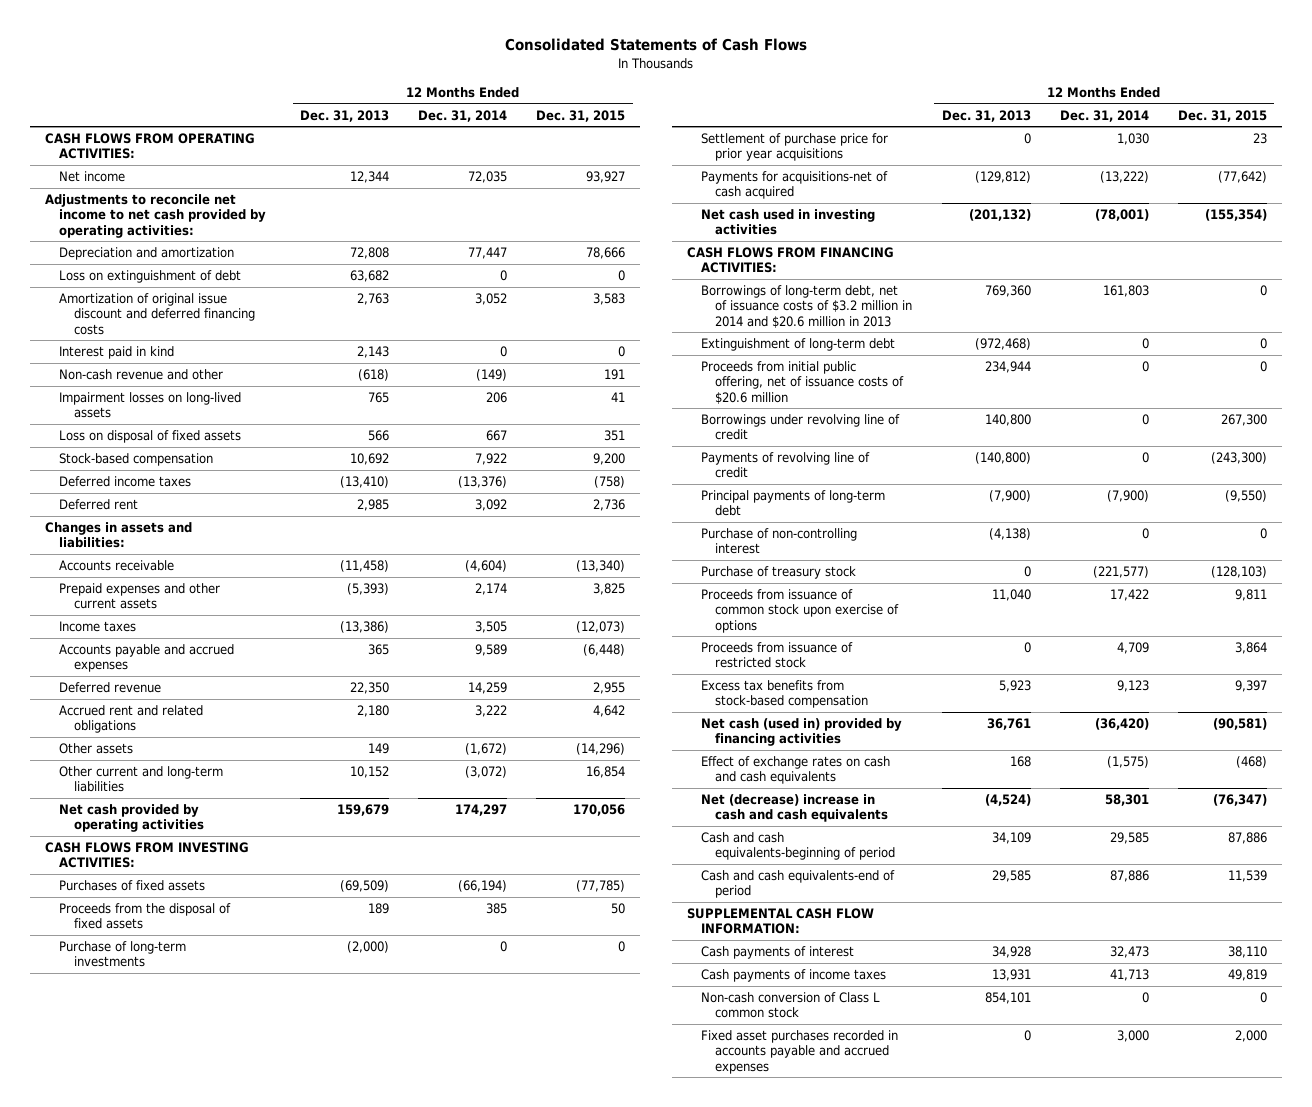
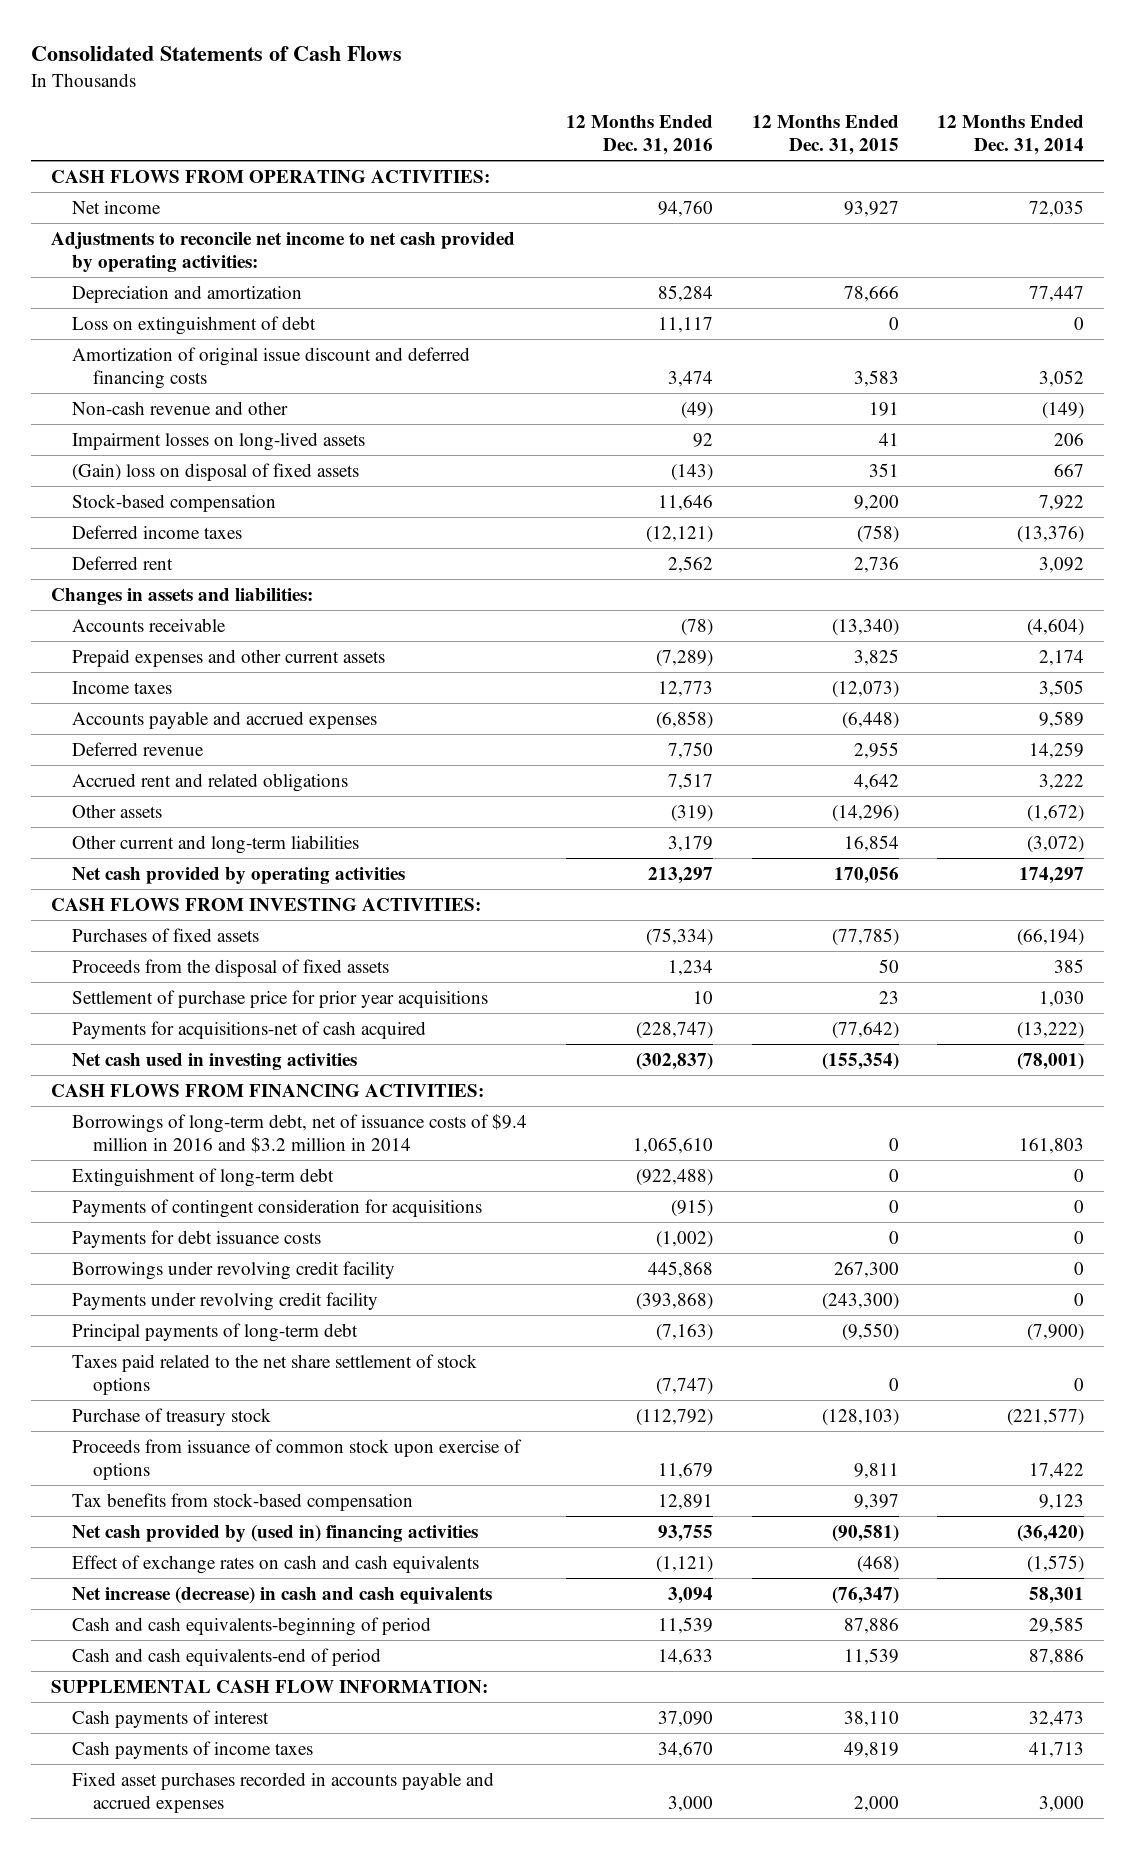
- | 12 Months Ended Dec. 31, 2013 | 12 Months Ended Dec. 31, 2014 | 12 Months Ended Dec. 31, 2015
+ | 12 Months Ended Dec. 31, 2016 | 12 Months Ended Dec. 31, 2015 | 12 Months Ended Dec. 31, 2014
- Interest paid in kind | 2,143 | 0 | 0
- Loss on disposal of fixed assets | 566 | 667 | 351
+ (Gain) loss on disposal of fixed assets | (143) | 351 | 667
- Purchase of long-term investments | (2,000) | 0 | 0
- Borrowings of long-term debt, net of issuance costs of $3.2 million in 2014 and $20.6 million in 2013 | 769,360 | 161,803 | 0
+ Borrowings of long-term debt, net of issuance costs of $9.4 million in 2016 and $3.2 million in 2014 | 1,065,610 | 0 | 161,803
- Proceeds from initial public offering, net of issuance costs of $20.6 million | 234,944 | 0 | 0
- Borrowings under revolving line of credit | 140,800 | 0 | 267,300
- Payments of revolving line of credit | (140,800) | 0 | (243,300)
+ Payments of contingent consideration for acquisitions | (915) | 0 | 0
+ Payments for debt issuance costs | (1,002) | 0 | 0
+ Borrowings under revolving credit facility | 445,868 | 267,300 | 0
+ Payments under revolving credit facility | (393,868) | (243,300) | 0
- Purchase of non-controlling interest | (4,138) | 0 | 0
+ Taxes paid related to the net share settlement of stock options | (7,747) | 0 | 0
- Proceeds from issuance of restricted stock | 0 | 4,709 | 3,864
- Excess tax benefits from stock-based compensation | 5,923 | 9,123 | 9,397
- Net cash (used in) provided by financing activities | 36,761 | (36,420) | (90,581)
+ Tax benefits from stock-based compensation | 12,891 | 9,397 | 9,123
+ Net cash provided by (used in) financing activities | 93,755 | (90,581) | (36,420)
- Net (decrease) increase in cash and cash equivalents | (4,524) | 58,301 | (76,347)
+ Net increase (decrease) in cash and cash equivalents | 3,094 | (76,347) | 58,301
- Non-cash conversion of Class L common stock | 854,101 | 0 | 0

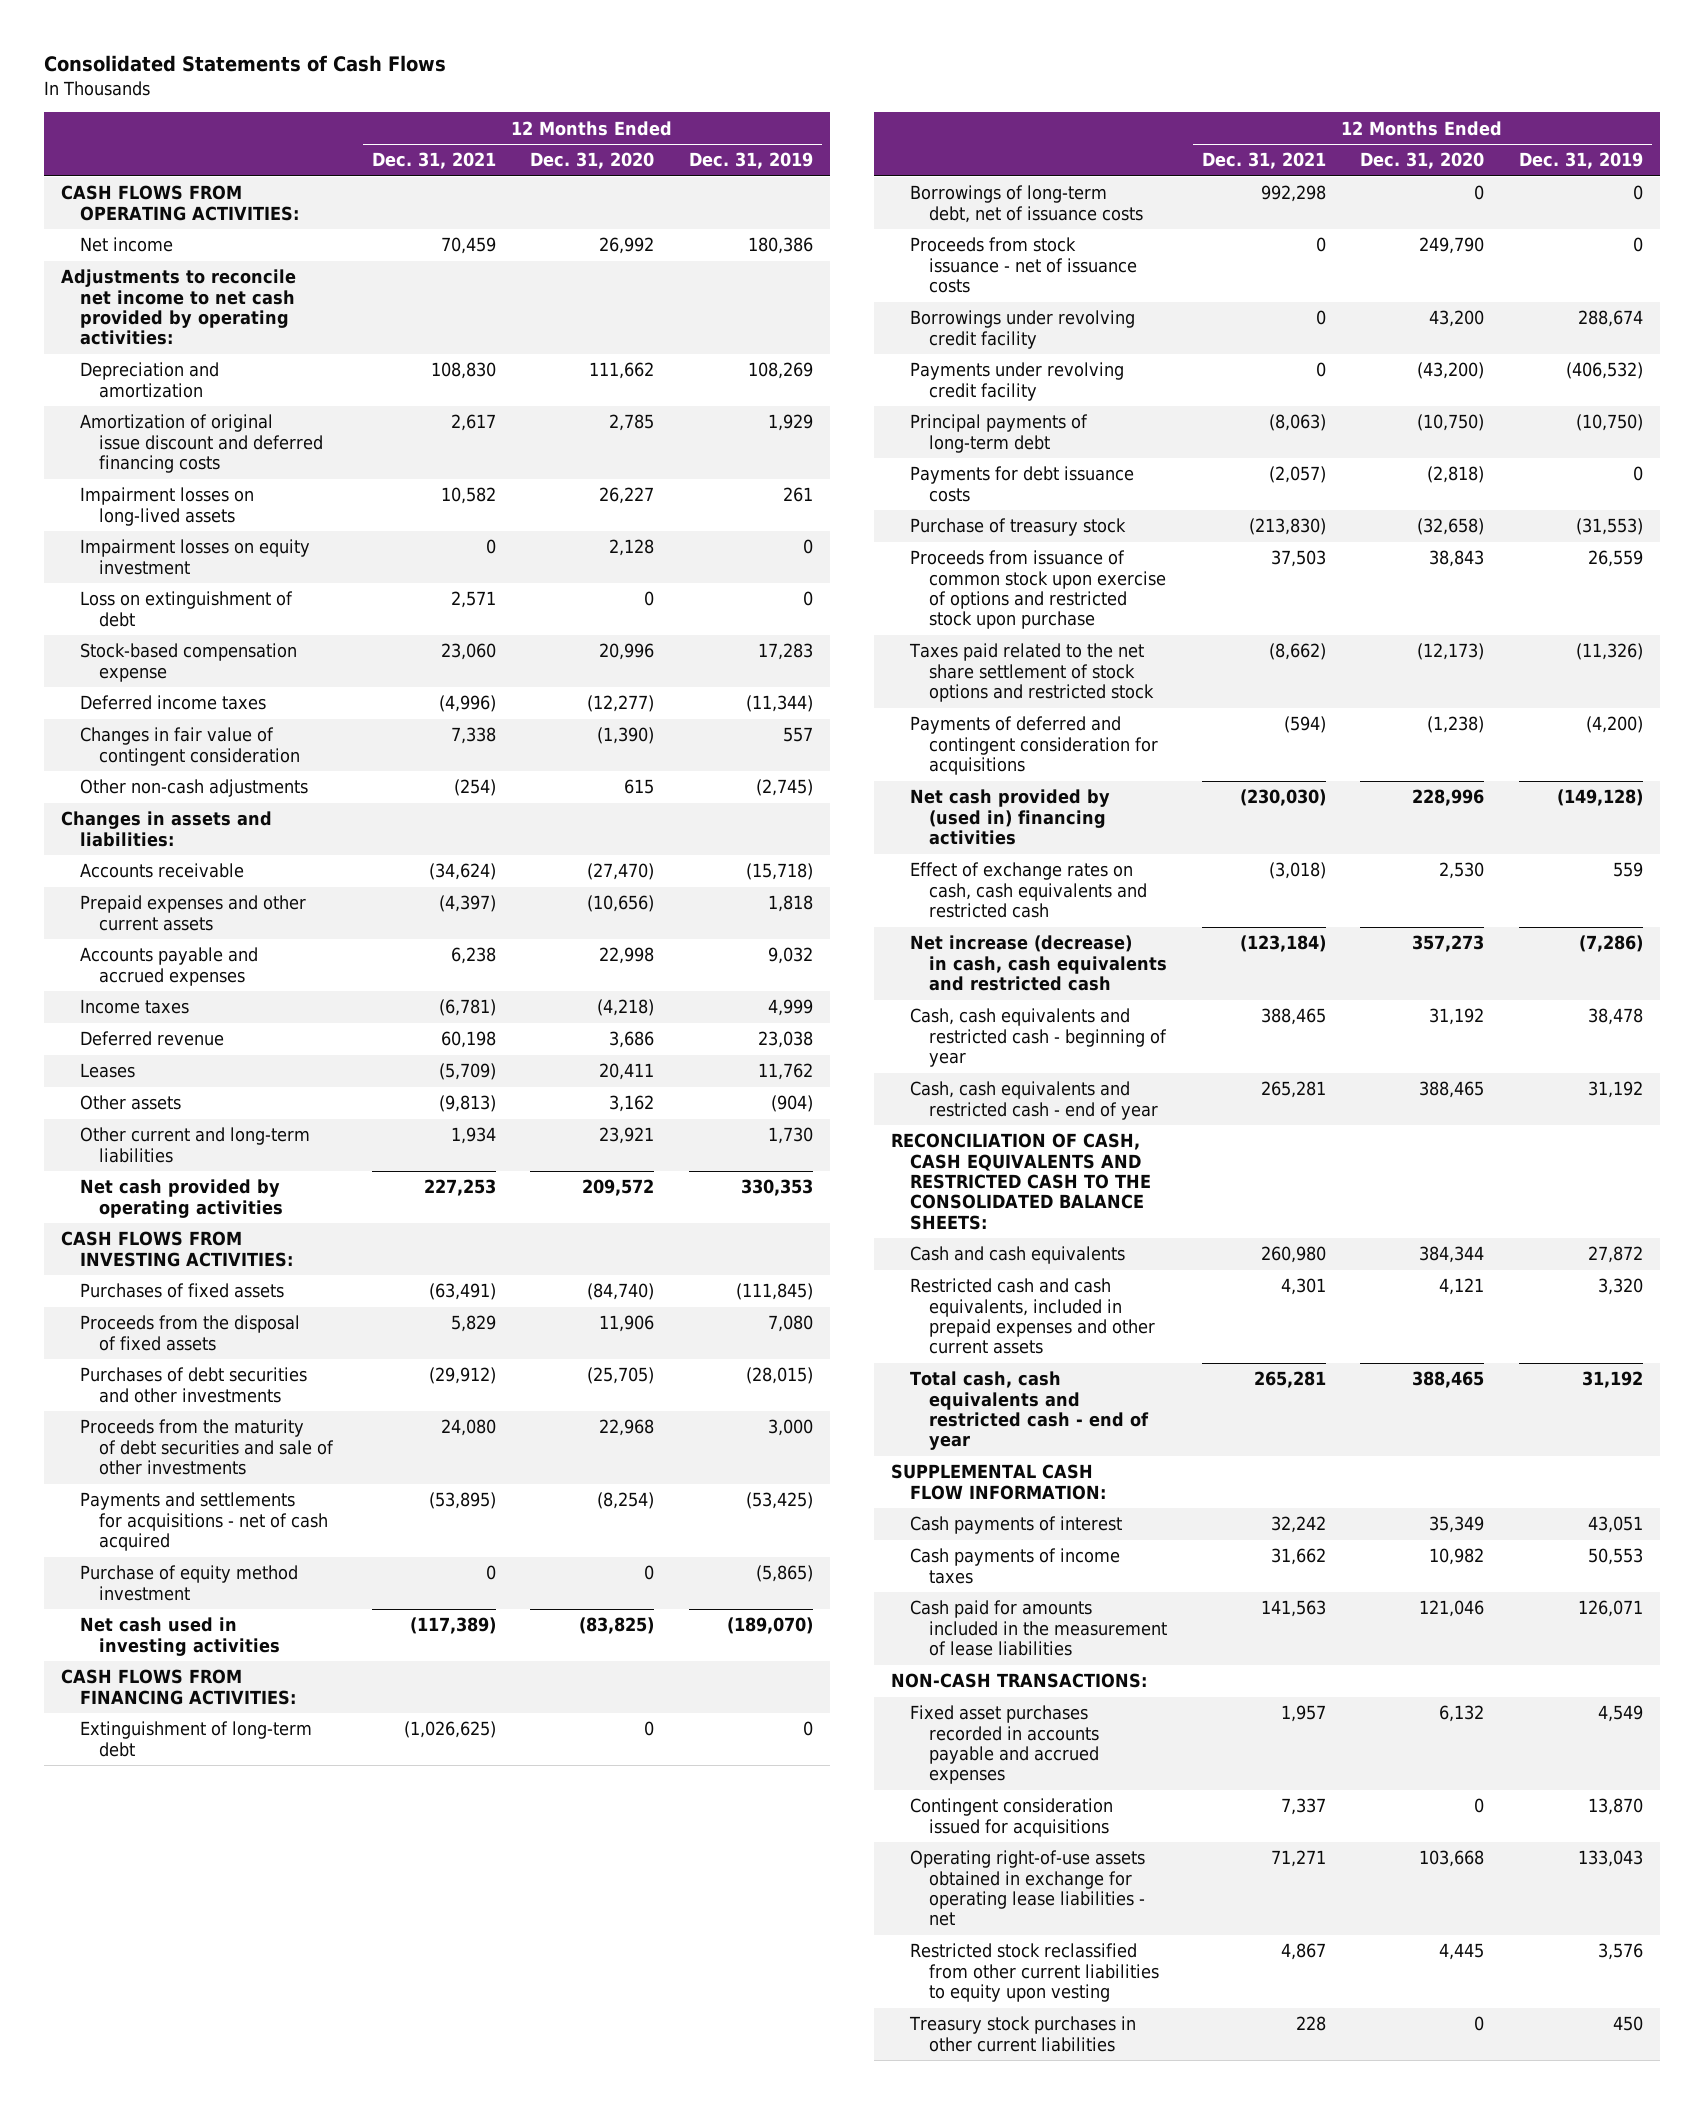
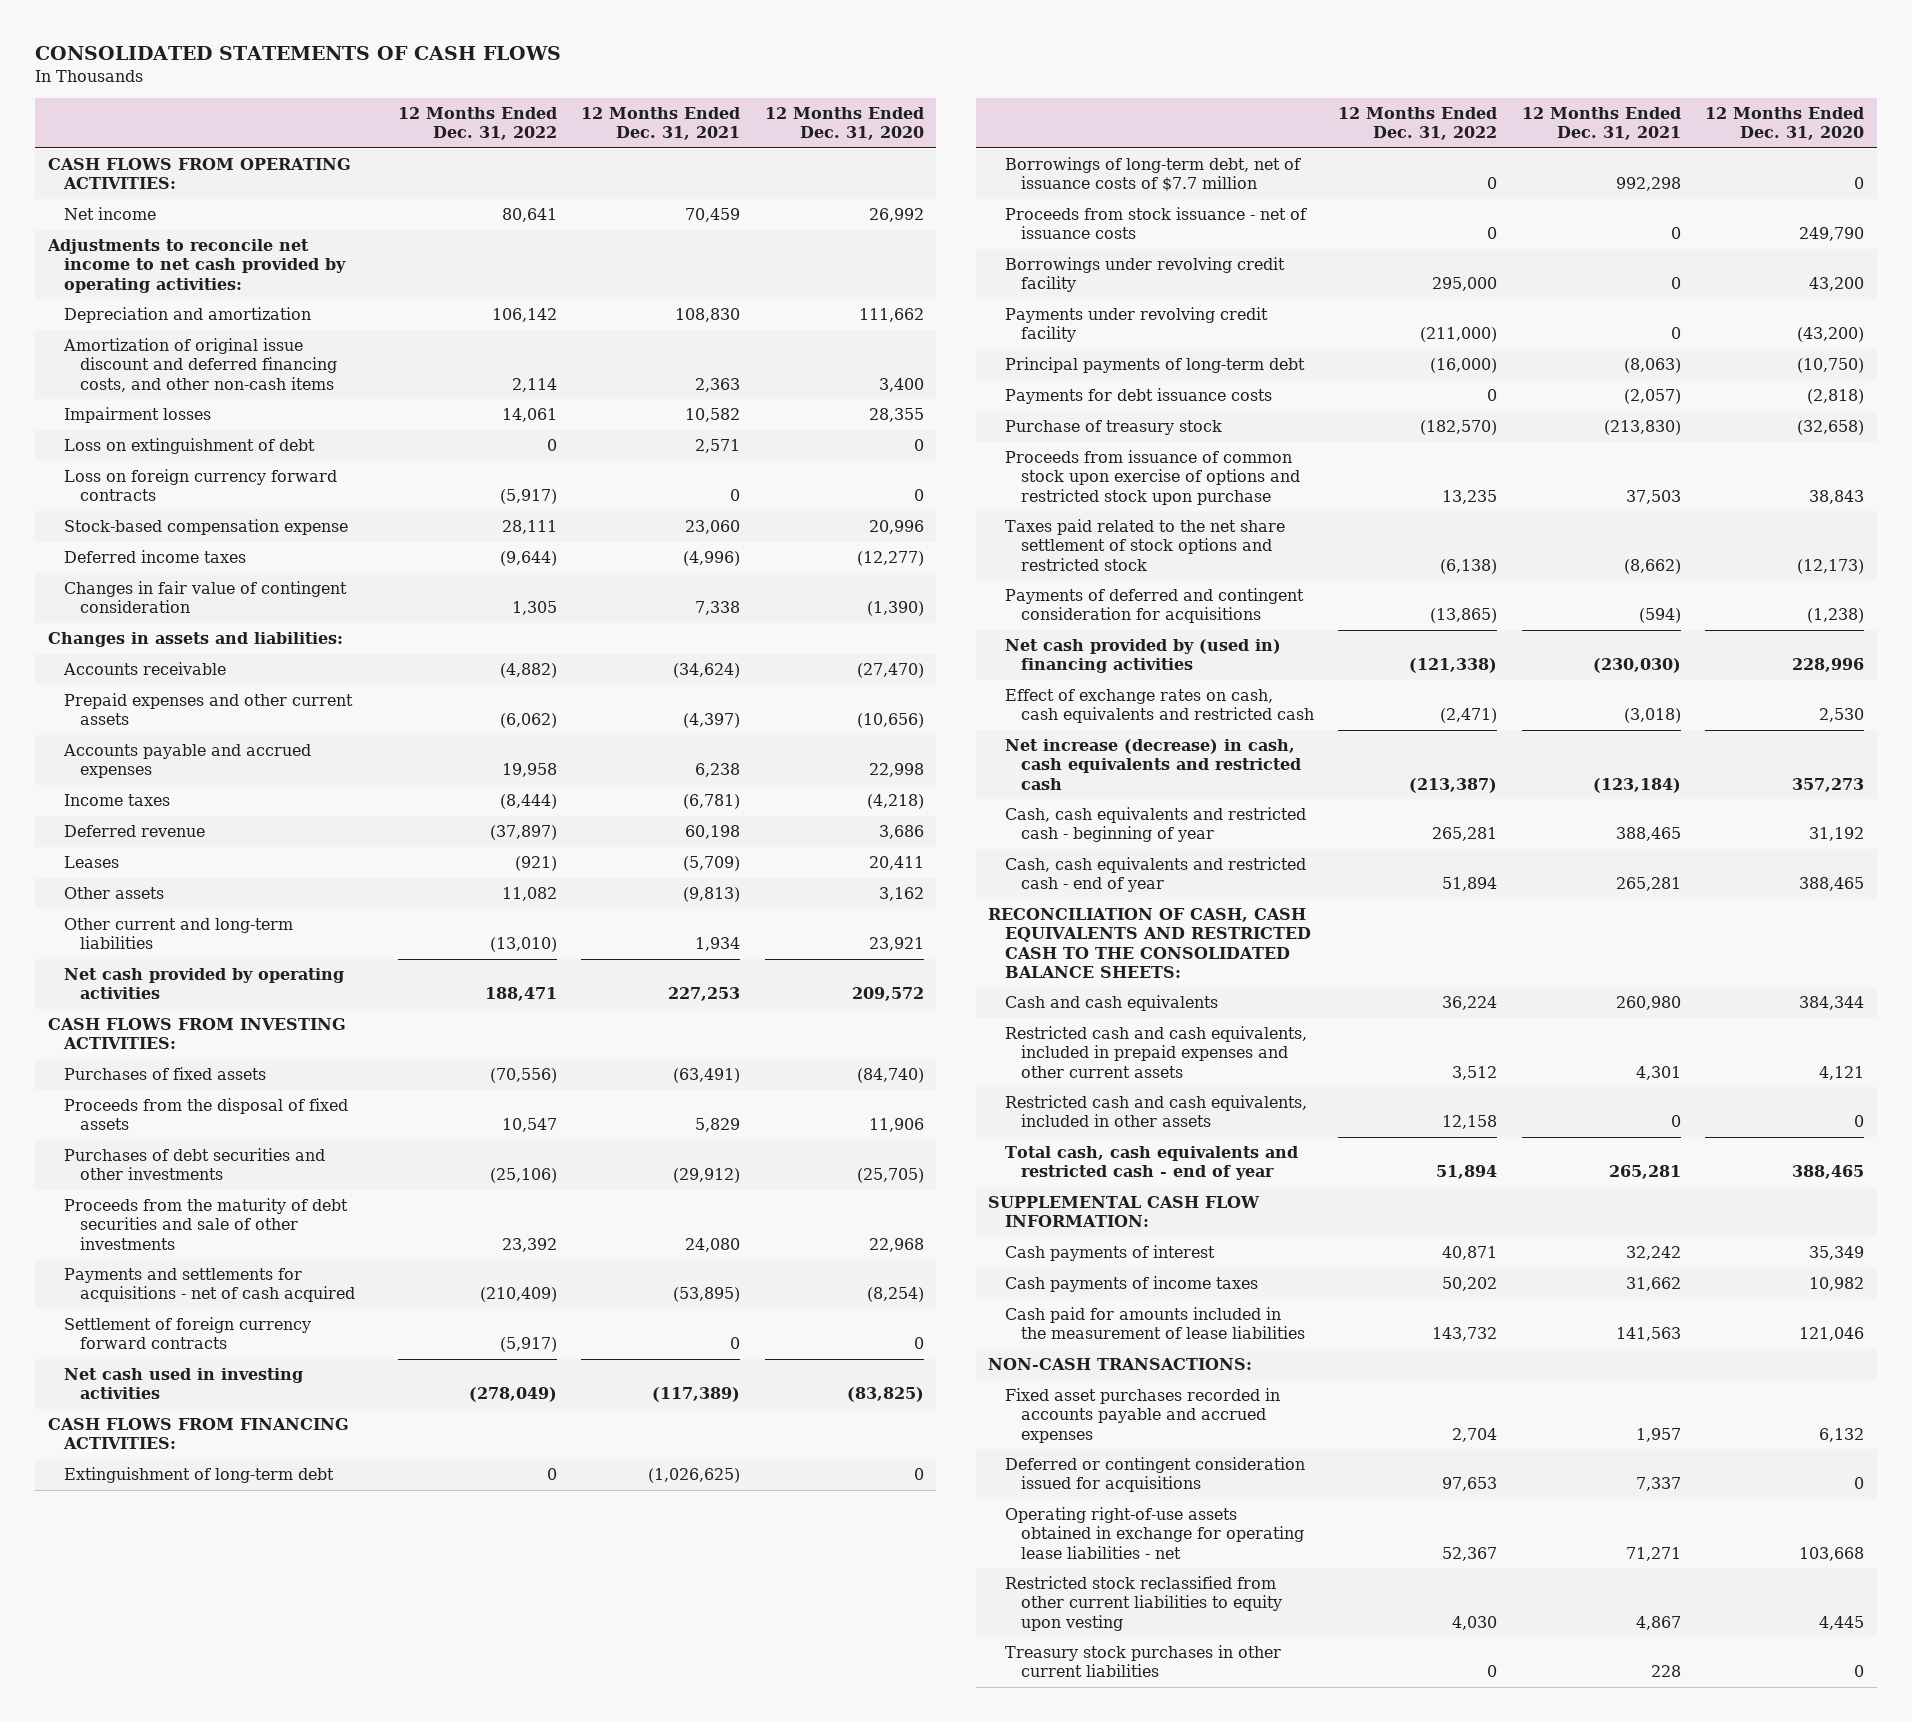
- Consolidated Statements of Cash Flows
+ CONSOLIDATED STATEMENTS OF CASH FLOWS
- | 12 Months Ended Dec. 31, 2021 | 12 Months Ended Dec. 31, 2020 | 12 Months Ended Dec. 31, 2019
+ | 12 Months Ended Dec. 31, 2022 | 12 Months Ended Dec. 31, 2021 | 12 Months Ended Dec. 31, 2020
- Amortization of original issue discount and deferred financing costs | 2,617 | 2,785 | 1,929
- Impairment losses on long-lived assets | 10,582 | 26,227 | 261
- Impairment losses on equity investment | 0 | 2,128 | 0
+ Amortization of original issue discount and deferred financing costs, and other non-cash items | 2,114 | 2,363 | 3,400
+ Impairment losses | 14,061 | 10,582 | 28,355
+ Loss on foreign currency forward contracts | (5,917) | 0 | 0
- Other non-cash adjustments | (254) | 615 | (2,745)
- Purchase of equity method investment | 0 | 0 | (5,865)
+ Settlement of foreign currency forward contracts | (5,917) | 0 | 0
- Borrowings of long-term debt, net of issuance costs | 992,298 | 0 | 0
+ Borrowings of long-term debt, net of issuance costs of $7.7 million | 0 | 992,298 | 0
+ Restricted cash and cash equivalents, included in other assets | 12,158 | 0 | 0
- Contingent consideration issued for acquisitions | 7,337 | 0 | 13,870
+ Deferred or contingent consideration issued for acquisitions | 97,653 | 7,337 | 0

